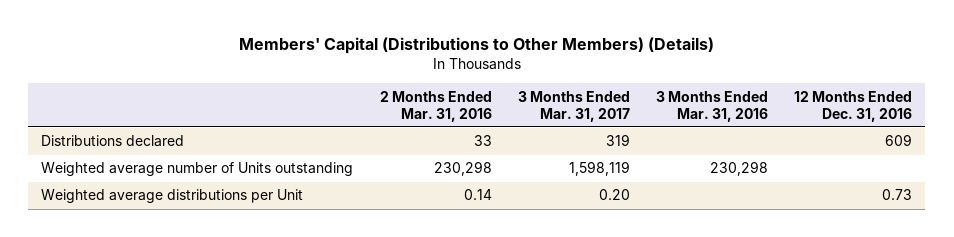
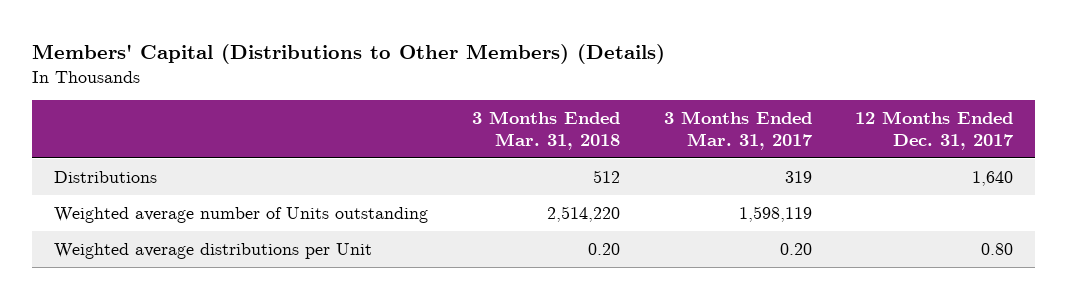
- | 2 Months Ended Mar. 31, 2016 | 3 Months Ended Mar. 31, 2017 | 3 Months Ended Mar. 31, 2016 | 12 Months Ended Dec. 31, 2016
+ | 3 Months Ended Mar. 31, 2018 | 3 Months Ended Mar. 31, 2017 | 12 Months Ended Dec. 31, 2017
- Distributions declared | 33 | 319 | | 609
+ Distributions | 512 | 319 | 1,640

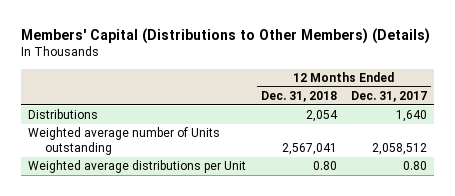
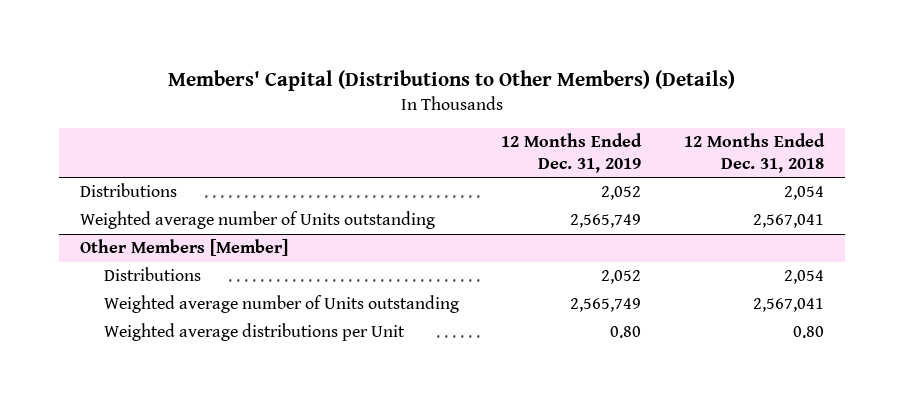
- | 12 Months Ended Dec. 31, 2018 | 12 Months Ended Dec. 31, 2017
+ | 12 Months Ended Dec. 31, 2019 | 12 Months Ended Dec. 31, 2018
+ Other Members [Member]
+ Distributions | 2,052 | 2,054
+ Weighted average number of Units outstanding | 2,565,749 | 2,567,041

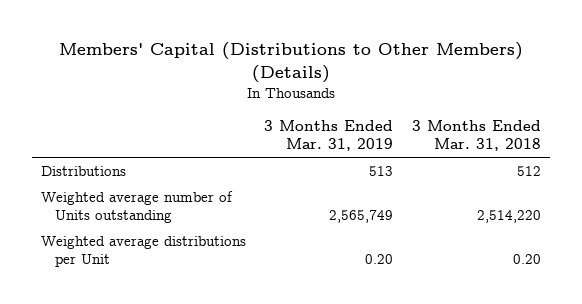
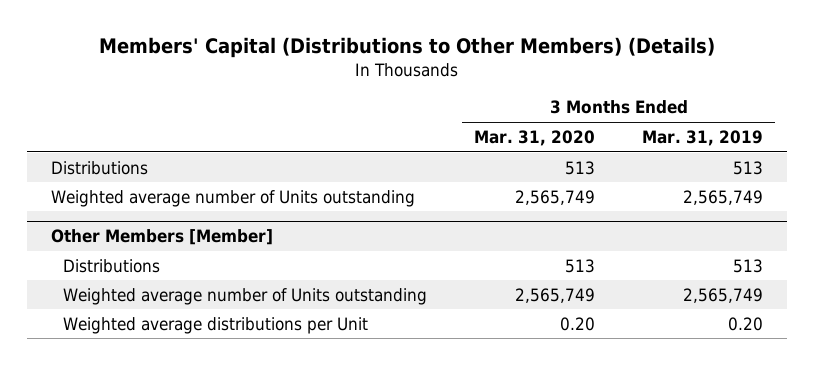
- | 3 Months Ended Mar. 31, 2019 | 3 Months Ended Mar. 31, 2018
+ | 3 Months Ended Mar. 31, 2020 | 3 Months Ended Mar. 31, 2019
+ Other Members [Member]
+ Distributions | 513 | 513
+ Weighted average number of Units outstanding | 2,565,749 | 2,565,749

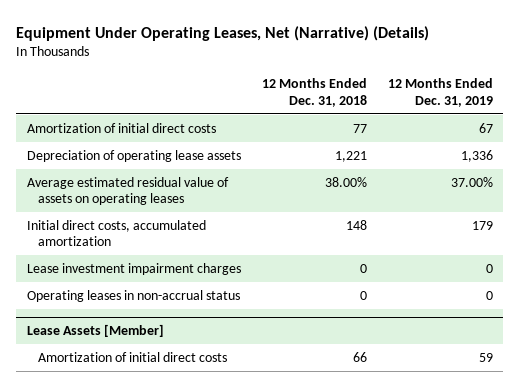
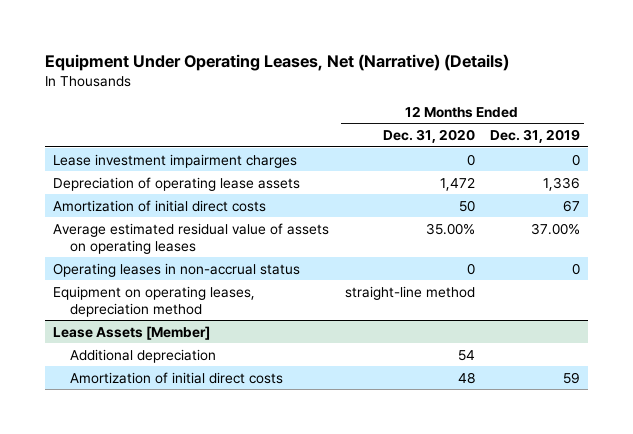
- | 12 Months Ended Dec. 31, 2018 | 12 Months Ended Dec. 31, 2019
+ | 12 Months Ended Dec. 31, 2020 | 12 Months Ended Dec. 31, 2019
moved up: Lease investment impairment charges | 0 | 0
moved down: Amortization of initial direct costs | 50 | 67
- Initial direct costs, accumulated amortization | 148 | 179
+ Equipment on operating leases, depreciation method | straight-line method |
@ Lease Assets [Member]
+ Additional depreciation | 54 |

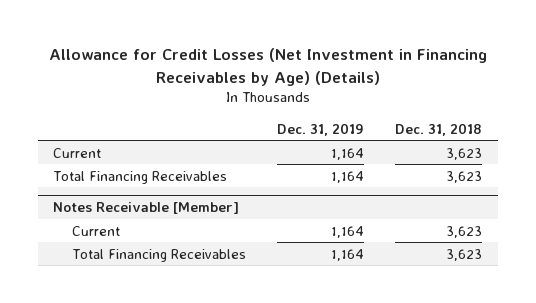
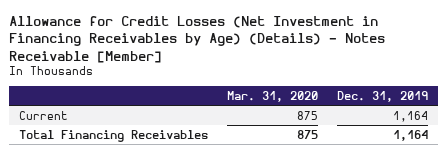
- Allowance for Credit Losses (Net Investment in Financing Receivables by Age) (Details)
+ Allowance for Credit Losses (Net Investment in Financing Receivables by Age) (Details) - Notes Receivable [Member]
- | Dec. 31, 2019 | Dec. 31, 2018
+ | Mar. 31, 2020 | Dec. 31, 2019
- Notes Receivable [Member]
- Current | 1,164 | 3,623
- Total Financing Receivables | 1,164 | 3,623

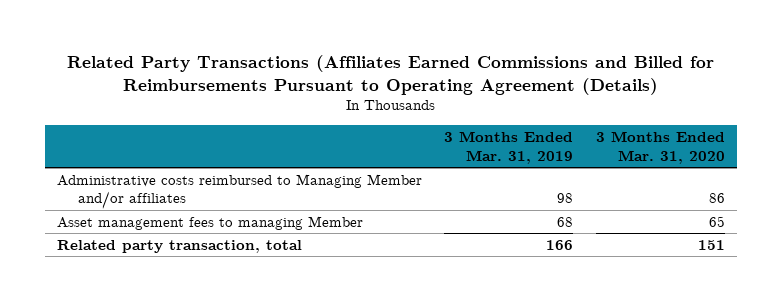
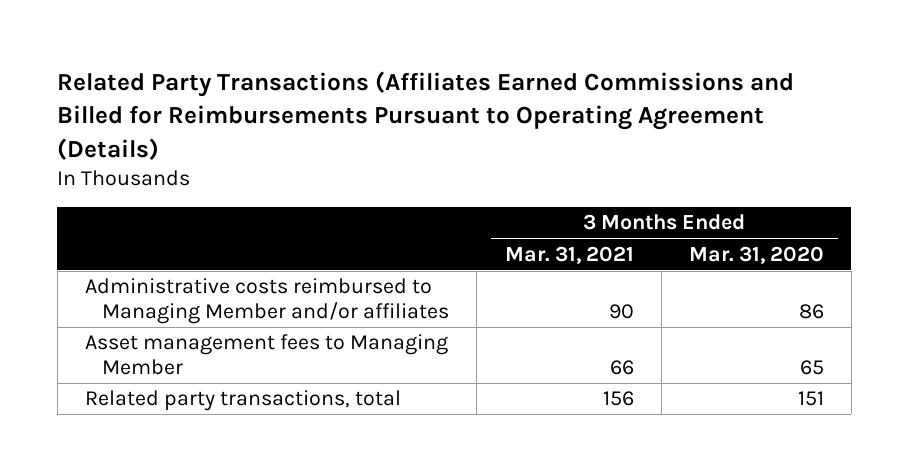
- | 3 Months Ended Mar. 31, 2019 | 3 Months Ended Mar. 31, 2020
+ | 3 Months Ended Mar. 31, 2021 | 3 Months Ended Mar. 31, 2020
- Asset management fees to managing Member | 68 | 65
- Related party transaction, total | 166 | 151
+ Asset management fees to Managing Member | 66 | 65
+ Related party transactions, total | 156 | 151

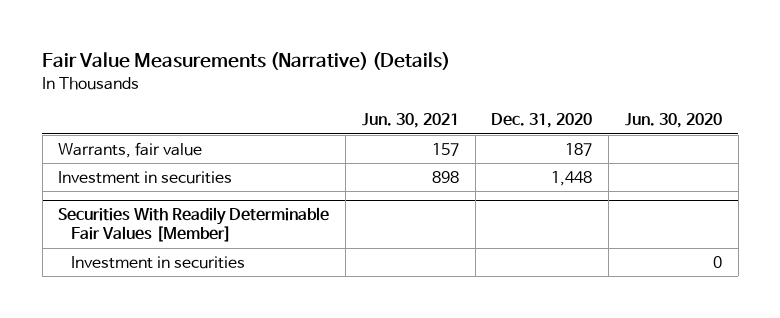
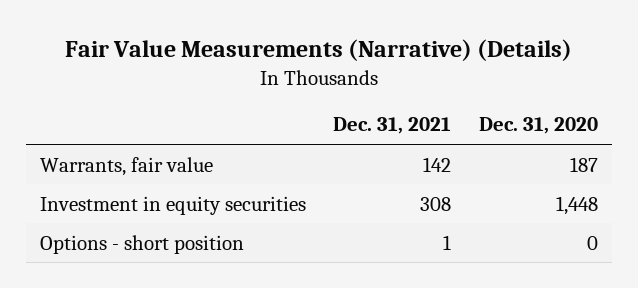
- | Jun. 30, 2021 | Dec. 31, 2020 | Jun. 30, 2020
+ | Dec. 31, 2021 | Dec. 31, 2020
- Investment in securities | 898 | 1,448 |
- Securities With Readily Determinable Fair Values [Member]
- Investment in securities | | | 0
+ Investment in equity securities | 308 | 1,448
+ Options - short position | 1 | 0

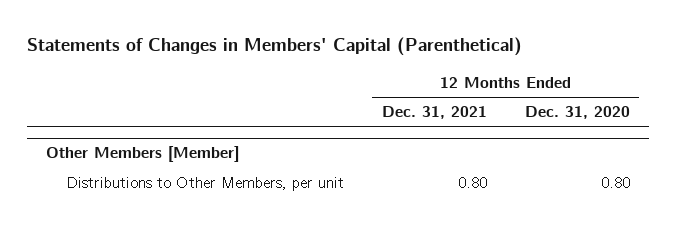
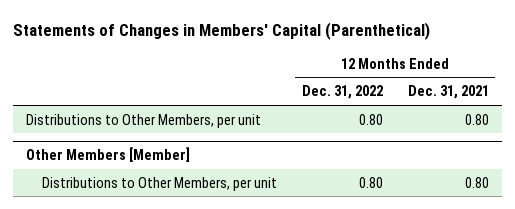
- | 12 Months Ended Dec. 31, 2021 | 12 Months Ended Dec. 31, 2020
+ | 12 Months Ended Dec. 31, 2022 | 12 Months Ended Dec. 31, 2021
+ Distributions to Other Members, per unit | 0.80 | 0.80

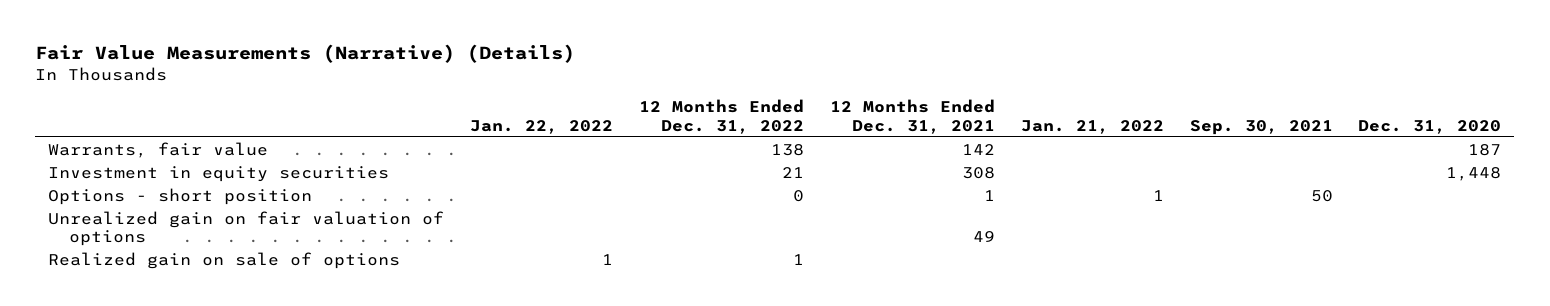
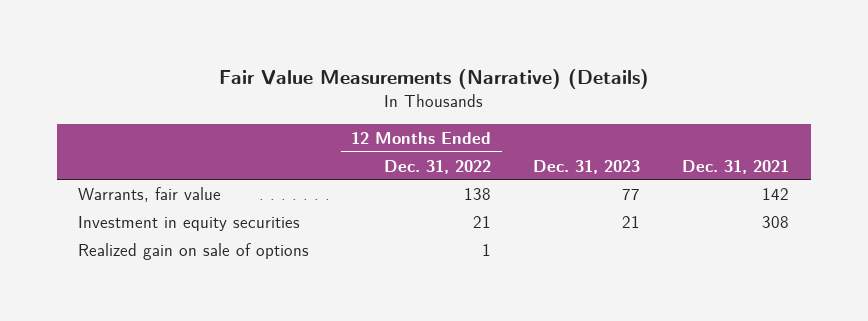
- | Jan. 22, 2022 | 12 Months Ended Dec. 31, 2022 | 12 Months Ended Dec. 31, 2021 | Jan. 21, 2022 | Sep. 30, 2021 | Dec. 31, 2020
+ | 12 Months Ended Dec. 31, 2022 | Dec. 31, 2023 | Dec. 31, 2021
- Options - short position | | 0 | 1 | 1 | 50 |
- Unrealized gain on fair valuation of options | | | 49 | | |

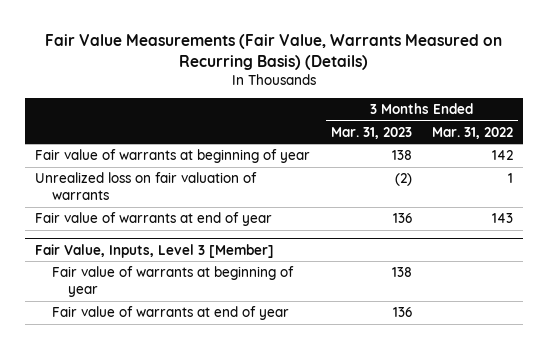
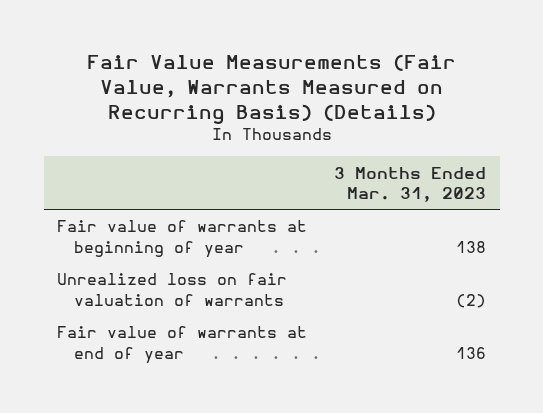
- | 3 Months Ended Mar. 31, 2023 | 3 Months Ended Mar. 31, 2022
+ | 3 Months Ended Mar. 31, 2023
- Fair Value, Inputs, Level 3 [Member]
- Fair value of warrants at beginning of year | 138 |
- Fair value of warrants at end of year | 136 |

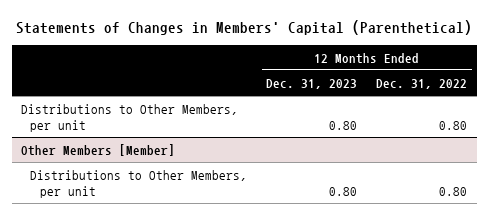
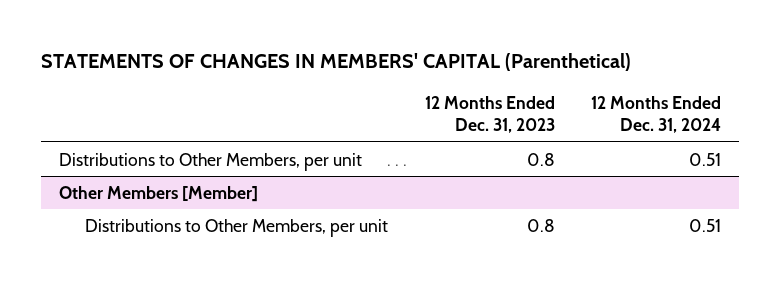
- Statements of Changes in Members' Capital (Parenthetical)
+ STATEMENTS OF CHANGES IN MEMBERS' CAPITAL (Parenthetical)
- | 12 Months Ended Dec. 31, 2023 | 12 Months Ended Dec. 31, 2022
+ | 12 Months Ended Dec. 31, 2023 | 12 Months Ended Dec. 31, 2024
- Distributions to Other Members, per unit | 0.80 | 0.80
+ Distributions to Other Members, per unit | 0.8 | 0.51
@ Other Members [Member]
- Distributions to Other Members, per unit | 0.80 | 0.80
+ Distributions to Other Members, per unit | 0.8 | 0.51

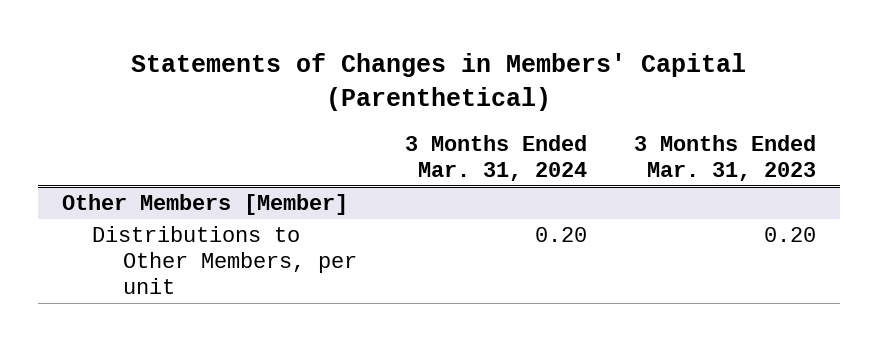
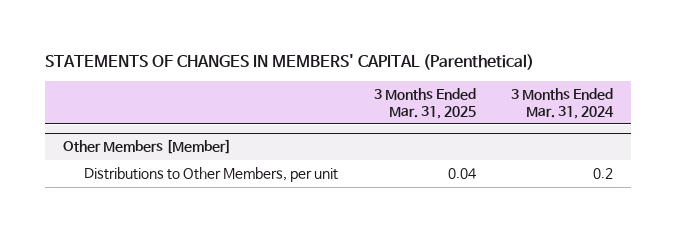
- Statements of Changes in Members' Capital (Parenthetical)
+ STATEMENTS OF CHANGES IN MEMBERS' CAPITAL (Parenthetical)
- | 3 Months Ended Mar. 31, 2024 | 3 Months Ended Mar. 31, 2023
+ | 3 Months Ended Mar. 31, 2025 | 3 Months Ended Mar. 31, 2024
@ Other Members [Member]
- Distributions to Other Members, per unit | 0.20 | 0.20
+ Distributions to Other Members, per unit | 0.04 | 0.2

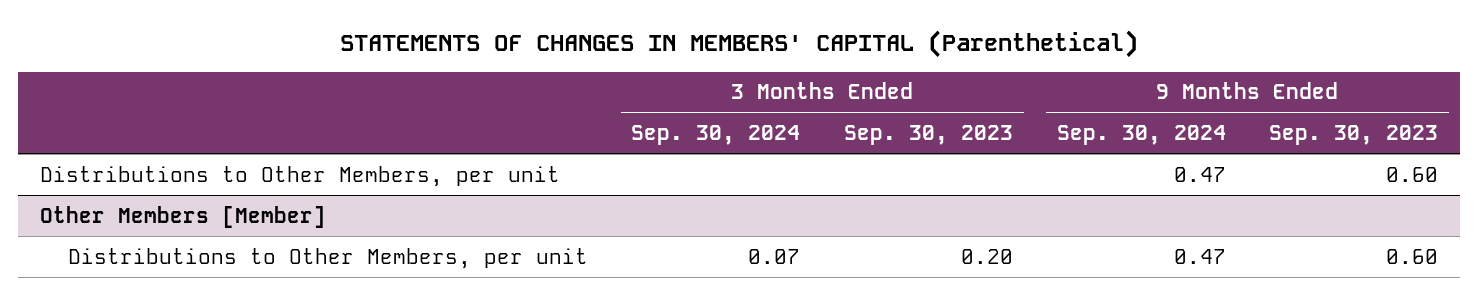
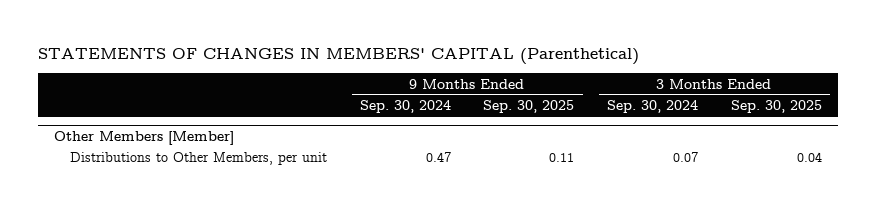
- | 3 Months Ended Sep. 30, 2024 | 3 Months Ended Sep. 30, 2023 | 9 Months Ended Sep. 30, 2024 | 9 Months Ended Sep. 30, 2023
+ | 9 Months Ended Sep. 30, 2024 | 9 Months Ended Sep. 30, 2025 | 3 Months Ended Sep. 30, 2024 | 3 Months Ended Sep. 30, 2025
- Distributions to Other Members, per unit | | | 0.47 | 0.60

